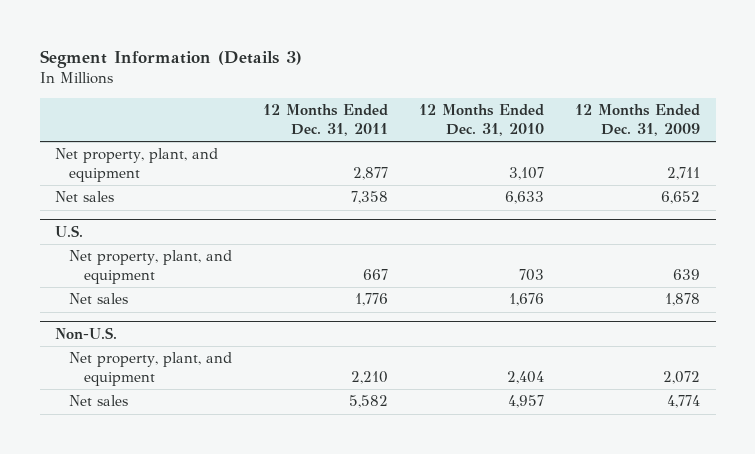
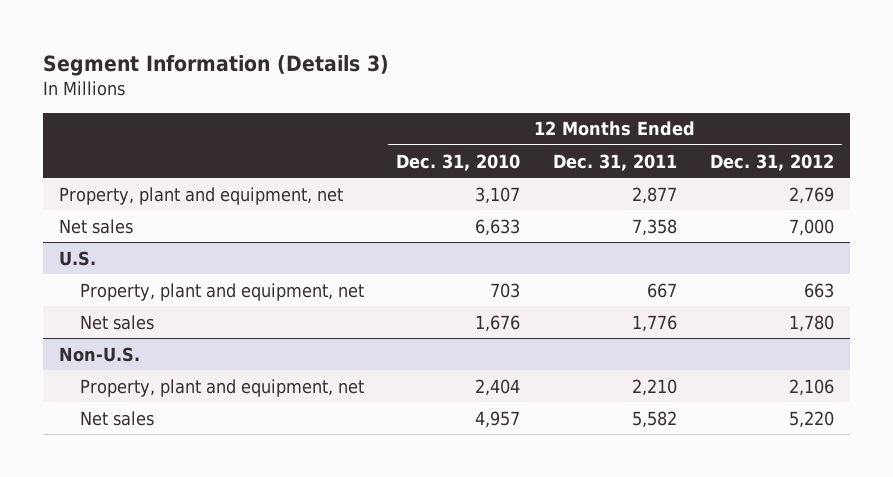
- | 12 Months Ended Dec. 31, 2011 | 12 Months Ended Dec. 31, 2010 | 12 Months Ended Dec. 31, 2009
+ | 12 Months Ended Dec. 31, 2010 | 12 Months Ended Dec. 31, 2011 | 12 Months Ended Dec. 31, 2012
- Net property, plant, and equipment | 2,877 | 3,107 | 2,711
+ Property, plant and equipment, net | 3,107 | 2,877 | 2,769
@ U.S.
- Net property, plant, and equipment | 667 | 703 | 639
+ Property, plant and equipment, net | 703 | 667 | 663
@ Non-U.S.
- Net property, plant, and equipment | 2,210 | 2,404 | 2,072
+ Property, plant and equipment, net | 2,404 | 2,210 | 2,106

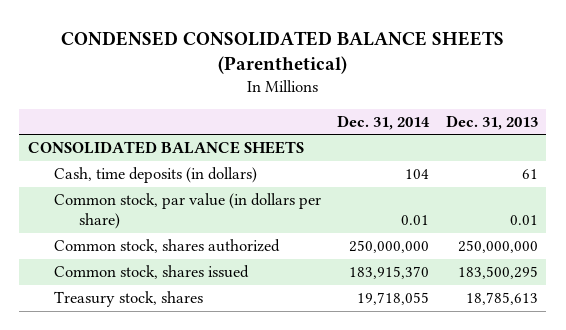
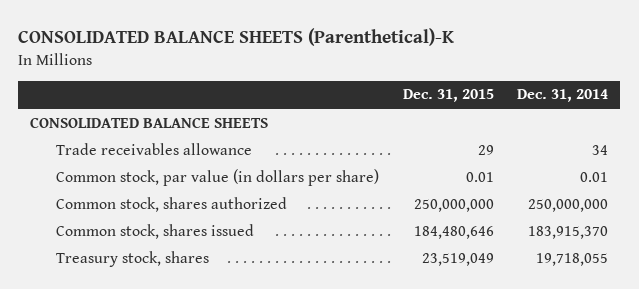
- CONDENSED CONSOLIDATED BALANCE SHEETS (Parenthetical)
+ CONSOLIDATED BALANCE SHEETS (Parenthetical)-K
- | Dec. 31, 2014 | Dec. 31, 2013
+ | Dec. 31, 2015 | Dec. 31, 2014
- Cash, time deposits (in dollars) | 104 | 61
+ Trade receivables allowance | 29 | 34

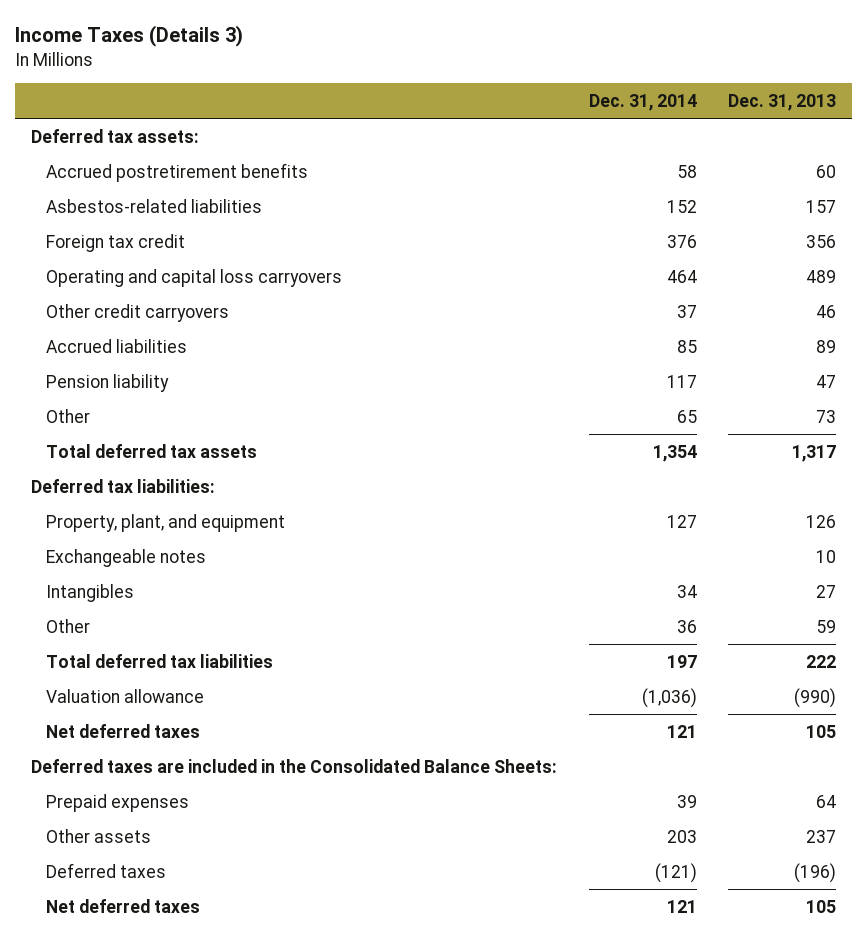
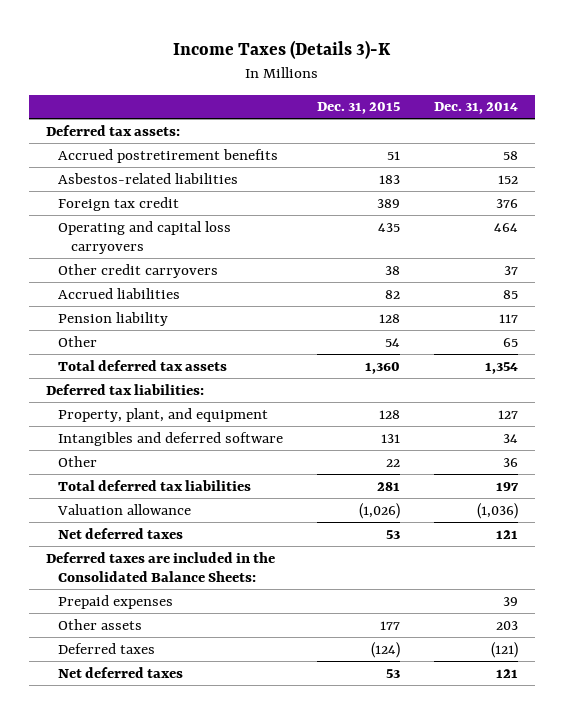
- Income Taxes (Details 3)
+ Income Taxes (Details 3)-K
- | Dec. 31, 2014 | Dec. 31, 2013
+ | Dec. 31, 2015 | Dec. 31, 2014
- Exchangeable notes | | 10
- Intangibles | 34 | 27
+ Intangibles and deferred software | 131 | 34

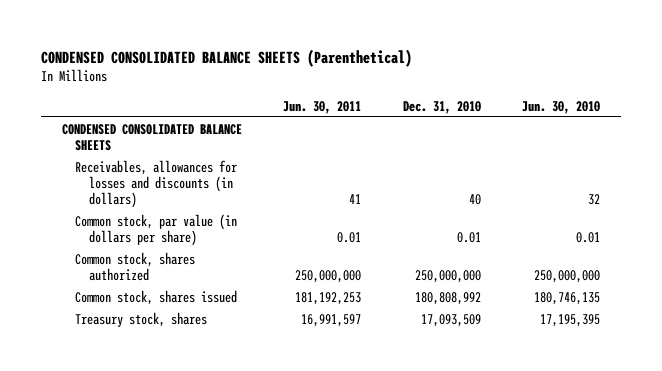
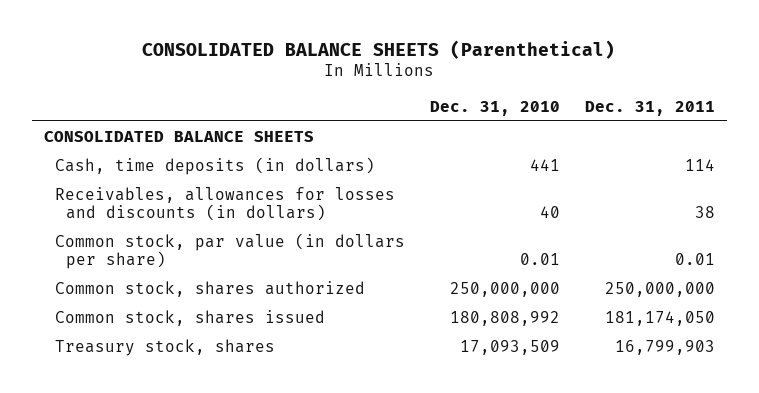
- CONDENSED CONSOLIDATED BALANCE SHEETS (Parenthetical)
+ CONSOLIDATED BALANCE SHEETS (Parenthetical)
- | Jun. 30, 2011 | Dec. 31, 2010 | Jun. 30, 2010
+ | Dec. 31, 2010 | Dec. 31, 2011
- CONDENSED CONSOLIDATED BALANCE SHEETS
+ CONSOLIDATED BALANCE SHEETS
+ Cash, time deposits (in dollars) | 441 | 114

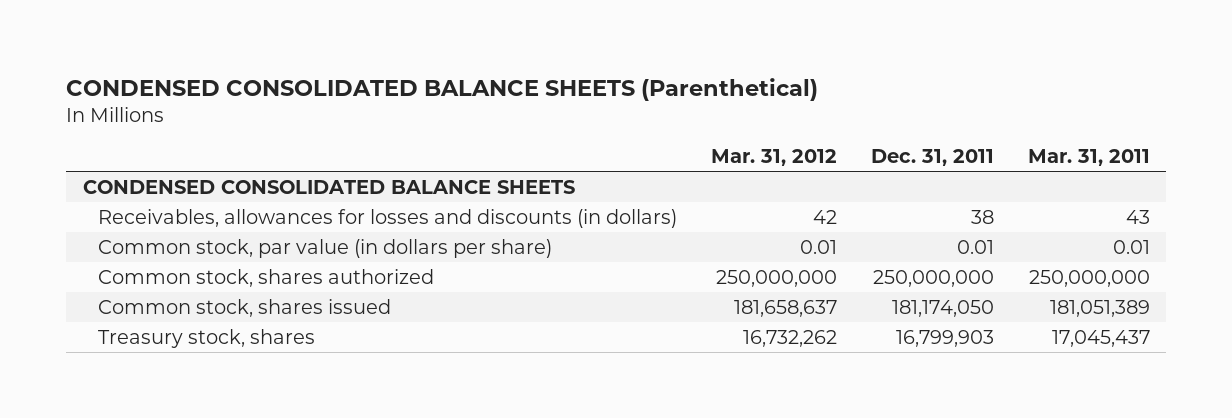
- CONSOLIDATED BALANCE SHEETS (Parenthetical)
+ CONDENSED CONSOLIDATED BALANCE SHEETS (Parenthetical)
- | Dec. 31, 2010 | Dec. 31, 2011
+ | Mar. 31, 2012 | Dec. 31, 2011 | Mar. 31, 2011
- CONSOLIDATED BALANCE SHEETS
- Cash, time deposits (in dollars) | 441 | 114
+ CONDENSED CONSOLIDATED BALANCE SHEETS

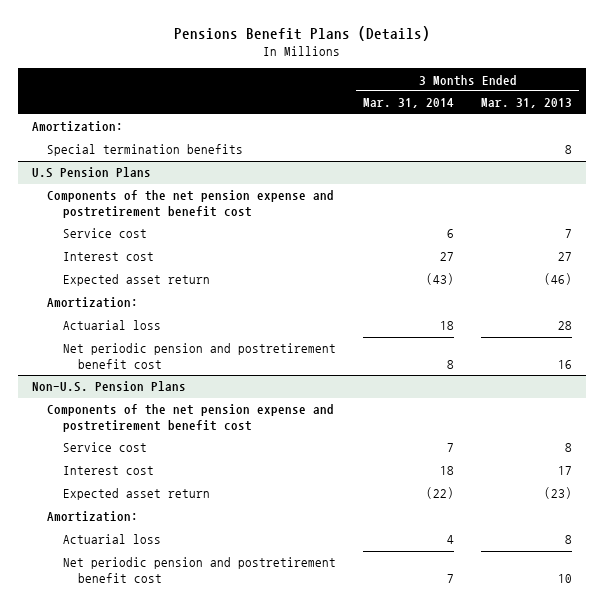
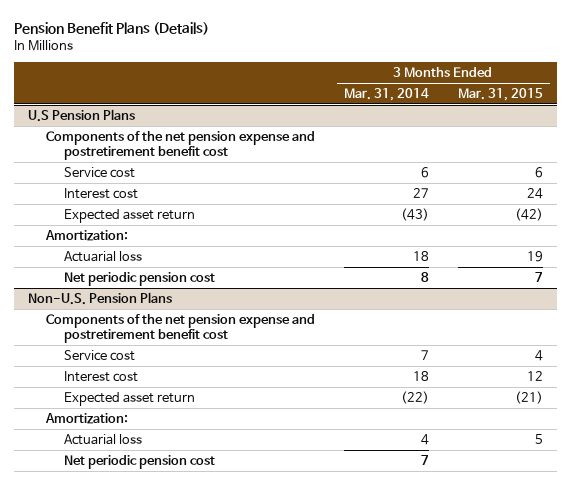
- Pensions Benefit Plans (Details)
+ Pension Benefit Plans (Details)
- | 3 Months Ended Mar. 31, 2014 | 3 Months Ended Mar. 31, 2013
+ | 3 Months Ended Mar. 31, 2014 | 3 Months Ended Mar. 31, 2015
- Amortization:
- Special termination benefits | | 8
@ U.S Pension Plans
- Net periodic pension and postretirement benefit cost | 8 | 16
+ Net periodic pension cost | 8 | 7
@ Non-U.S. Pension Plans
- Net periodic pension and postretirement benefit cost | 7 | 10
+ Net periodic pension cost | 7 |

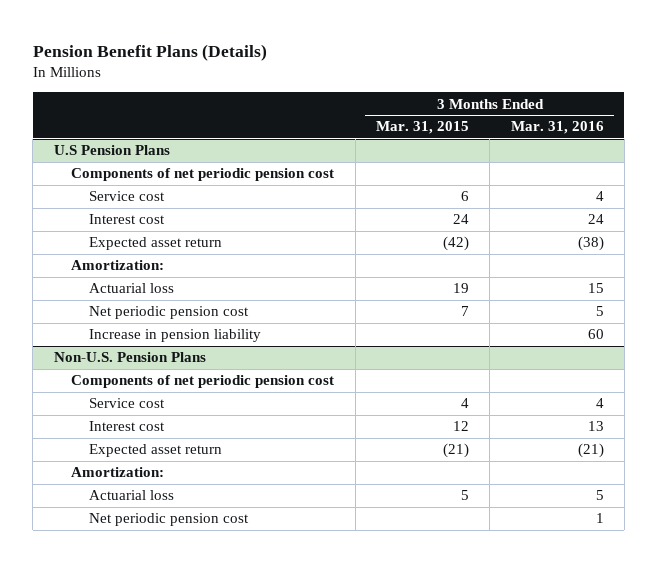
- | 3 Months Ended Mar. 31, 2014 | 3 Months Ended Mar. 31, 2015
+ | 3 Months Ended Mar. 31, 2015 | 3 Months Ended Mar. 31, 2016
@ U.S Pension Plans
- Components of the net pension expense and postretirement benefit cost
+ Components of net periodic pension cost
+ Increase in pension liability | | 60
@ Non-U.S. Pension Plans
- Components of the net pension expense and postretirement benefit cost
+ Components of net periodic pension cost

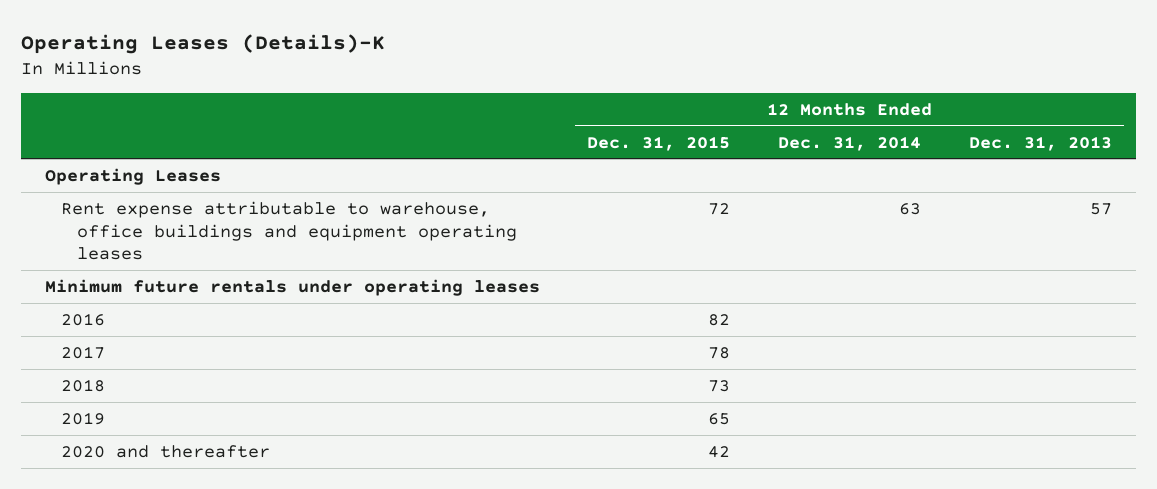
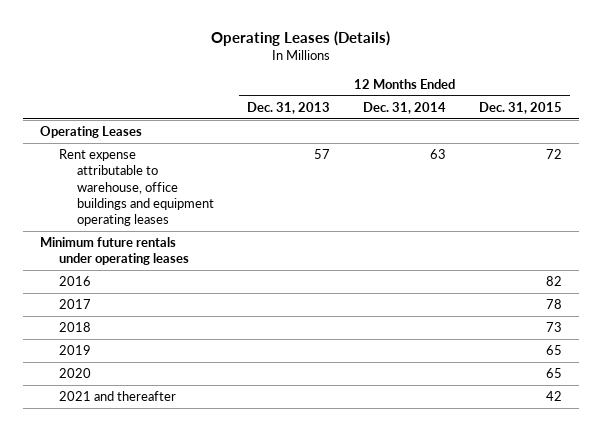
- Operating Leases (Details)-K
+ Operating Leases (Details)
- | 12 Months Ended Dec. 31, 2015 | 12 Months Ended Dec. 31, 2014 | 12 Months Ended Dec. 31, 2013
+ | 12 Months Ended Dec. 31, 2013 | 12 Months Ended Dec. 31, 2014 | 12 Months Ended Dec. 31, 2015
- 2020 and thereafter | 42 | |
+ 2020 | | | 65
+ 2021 and thereafter | | | 42

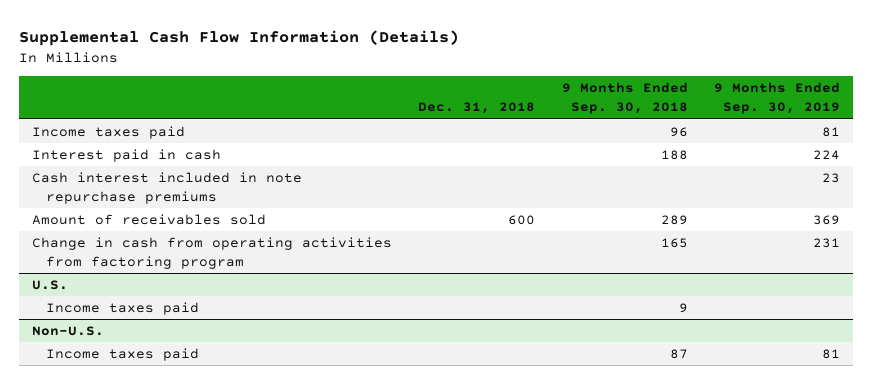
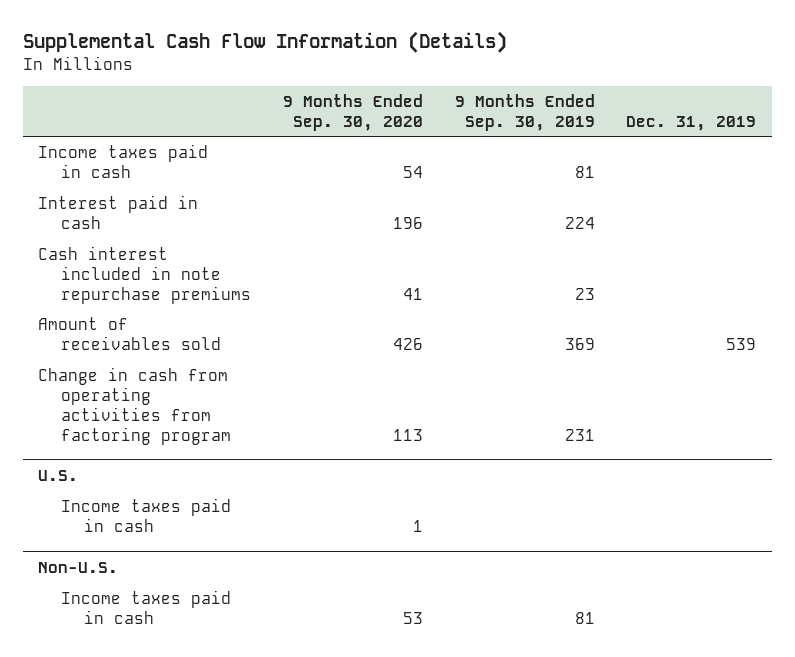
- | Dec. 31, 2018 | 9 Months Ended Sep. 30, 2018 | 9 Months Ended Sep. 30, 2019
+ | 9 Months Ended Sep. 30, 2020 | 9 Months Ended Sep. 30, 2019 | Dec. 31, 2019
- Income taxes paid | | 96 | 81
+ Income taxes paid in cash | 54 | 81 |
@ U.S.
- Income taxes paid | | 9 |
+ Income taxes paid in cash | 1 | |
@ Non-U.S.
- Income taxes paid | | 87 | 81
+ Income taxes paid in cash | 53 | 81 |

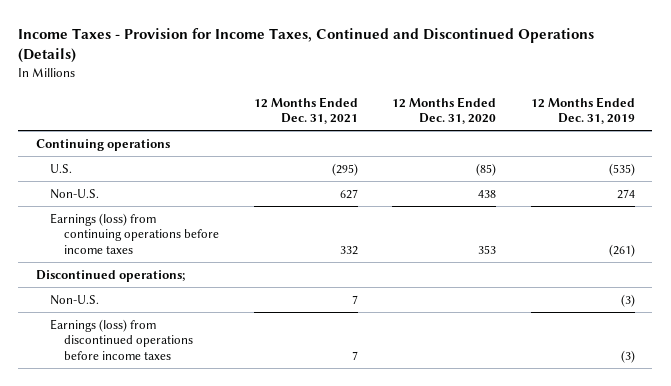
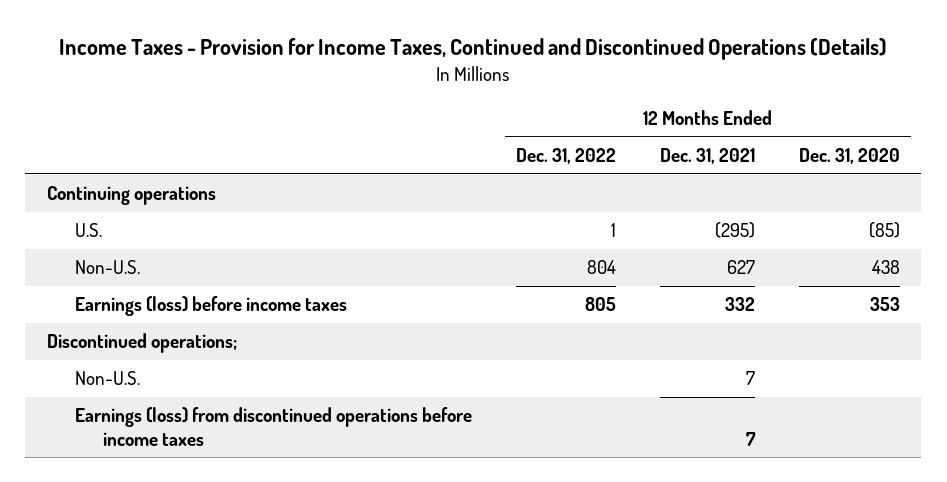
- | 12 Months Ended Dec. 31, 2021 | 12 Months Ended Dec. 31, 2020 | 12 Months Ended Dec. 31, 2019
+ | 12 Months Ended Dec. 31, 2022 | 12 Months Ended Dec. 31, 2021 | 12 Months Ended Dec. 31, 2020
- Earnings (loss) from continuing operations before income taxes | 332 | 353 | (261)
+ Earnings (loss) before income taxes | 805 | 332 | 353

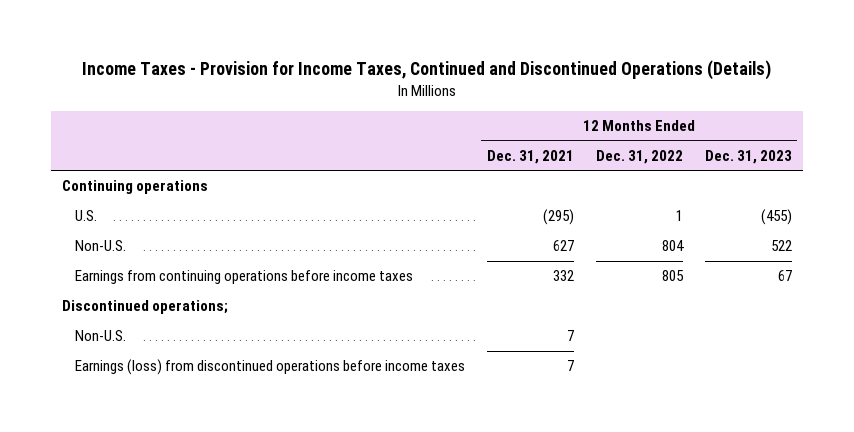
- | 12 Months Ended Dec. 31, 2022 | 12 Months Ended Dec. 31, 2021 | 12 Months Ended Dec. 31, 2020
+ | 12 Months Ended Dec. 31, 2021 | 12 Months Ended Dec. 31, 2022 | 12 Months Ended Dec. 31, 2023
- Earnings (loss) before income taxes | 805 | 332 | 353
+ Earnings from continuing operations before income taxes | 332 | 805 | 67

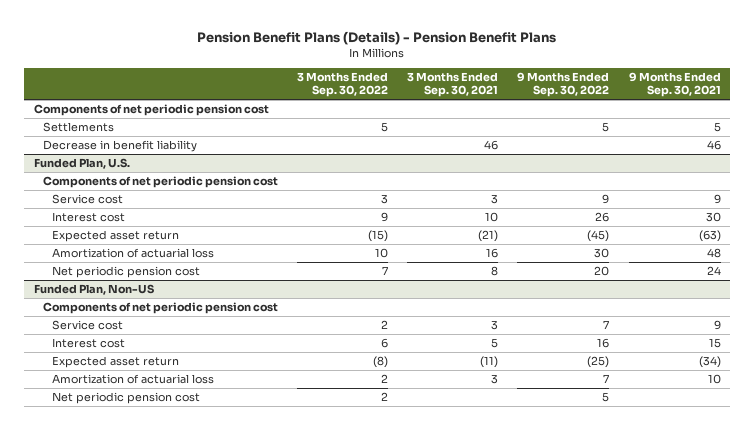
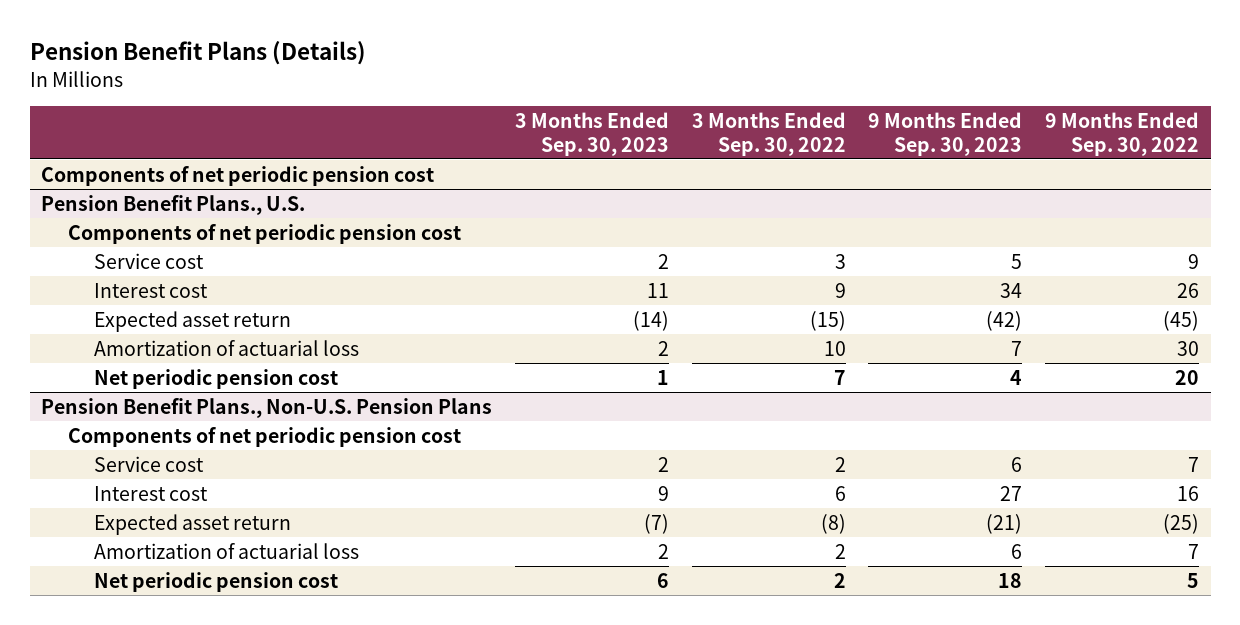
- Pension Benefit Plans (Details) - Pension Benefit Plans
+ Pension Benefit Plans (Details)
- | 3 Months Ended Sep. 30, 2022 | 3 Months Ended Sep. 30, 2021 | 9 Months Ended Sep. 30, 2022 | 9 Months Ended Sep. 30, 2021
+ | 3 Months Ended Sep. 30, 2023 | 3 Months Ended Sep. 30, 2022 | 9 Months Ended Sep. 30, 2023 | 9 Months Ended Sep. 30, 2022
- Settlements | 5 | | 5 | 5
- Decrease in benefit liability | | 46 | | 46
- Funded Plan, U.S.
+ Pension Benefit Plans., U.S.
- Funded Plan, Non-US
+ Pension Benefit Plans., Non-U.S. Pension Plans

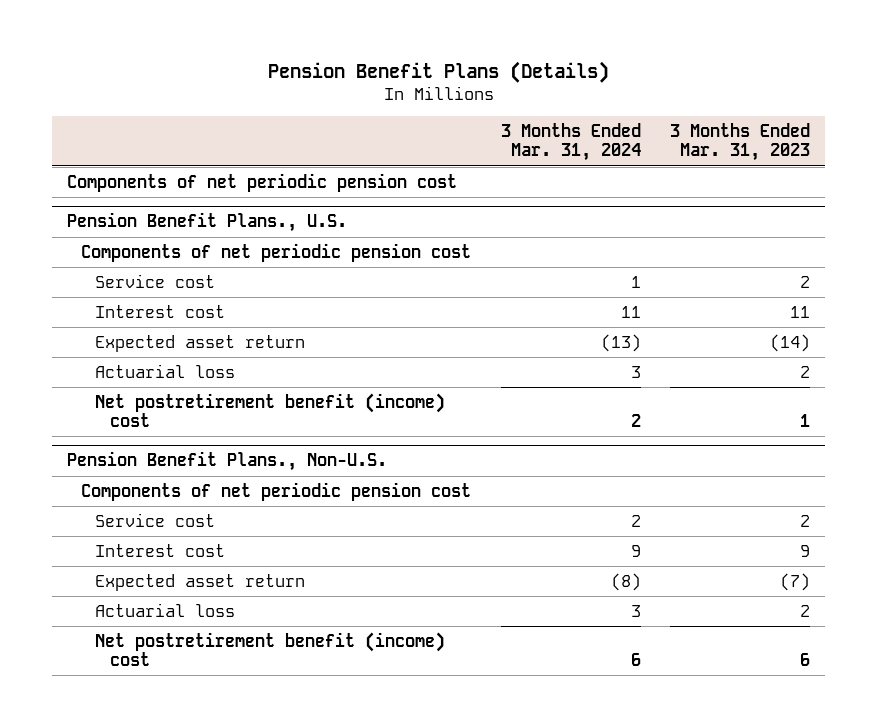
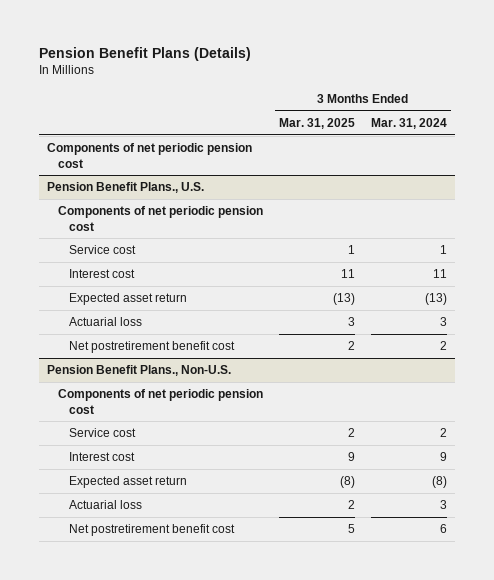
- | 3 Months Ended Mar. 31, 2024 | 3 Months Ended Mar. 31, 2023
+ | 3 Months Ended Mar. 31, 2025 | 3 Months Ended Mar. 31, 2024
@ Pension Benefit Plans., U.S.
- Net postretirement benefit (income) cost | 2 | 1
+ Net postretirement benefit cost | 2 | 2
@ Pension Benefit Plans., Non-U.S.
- Net postretirement benefit (income) cost | 6 | 6
+ Net postretirement benefit cost | 5 | 6

